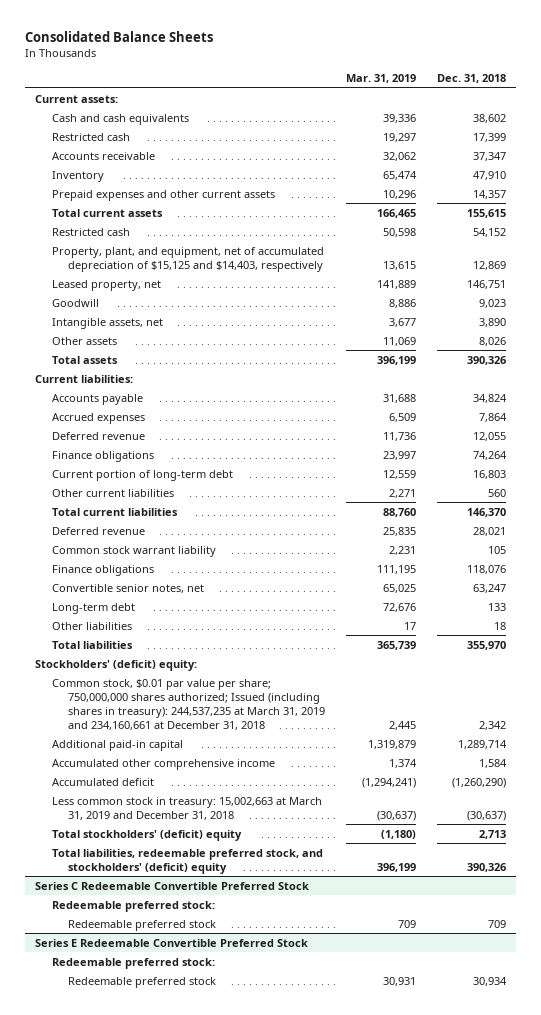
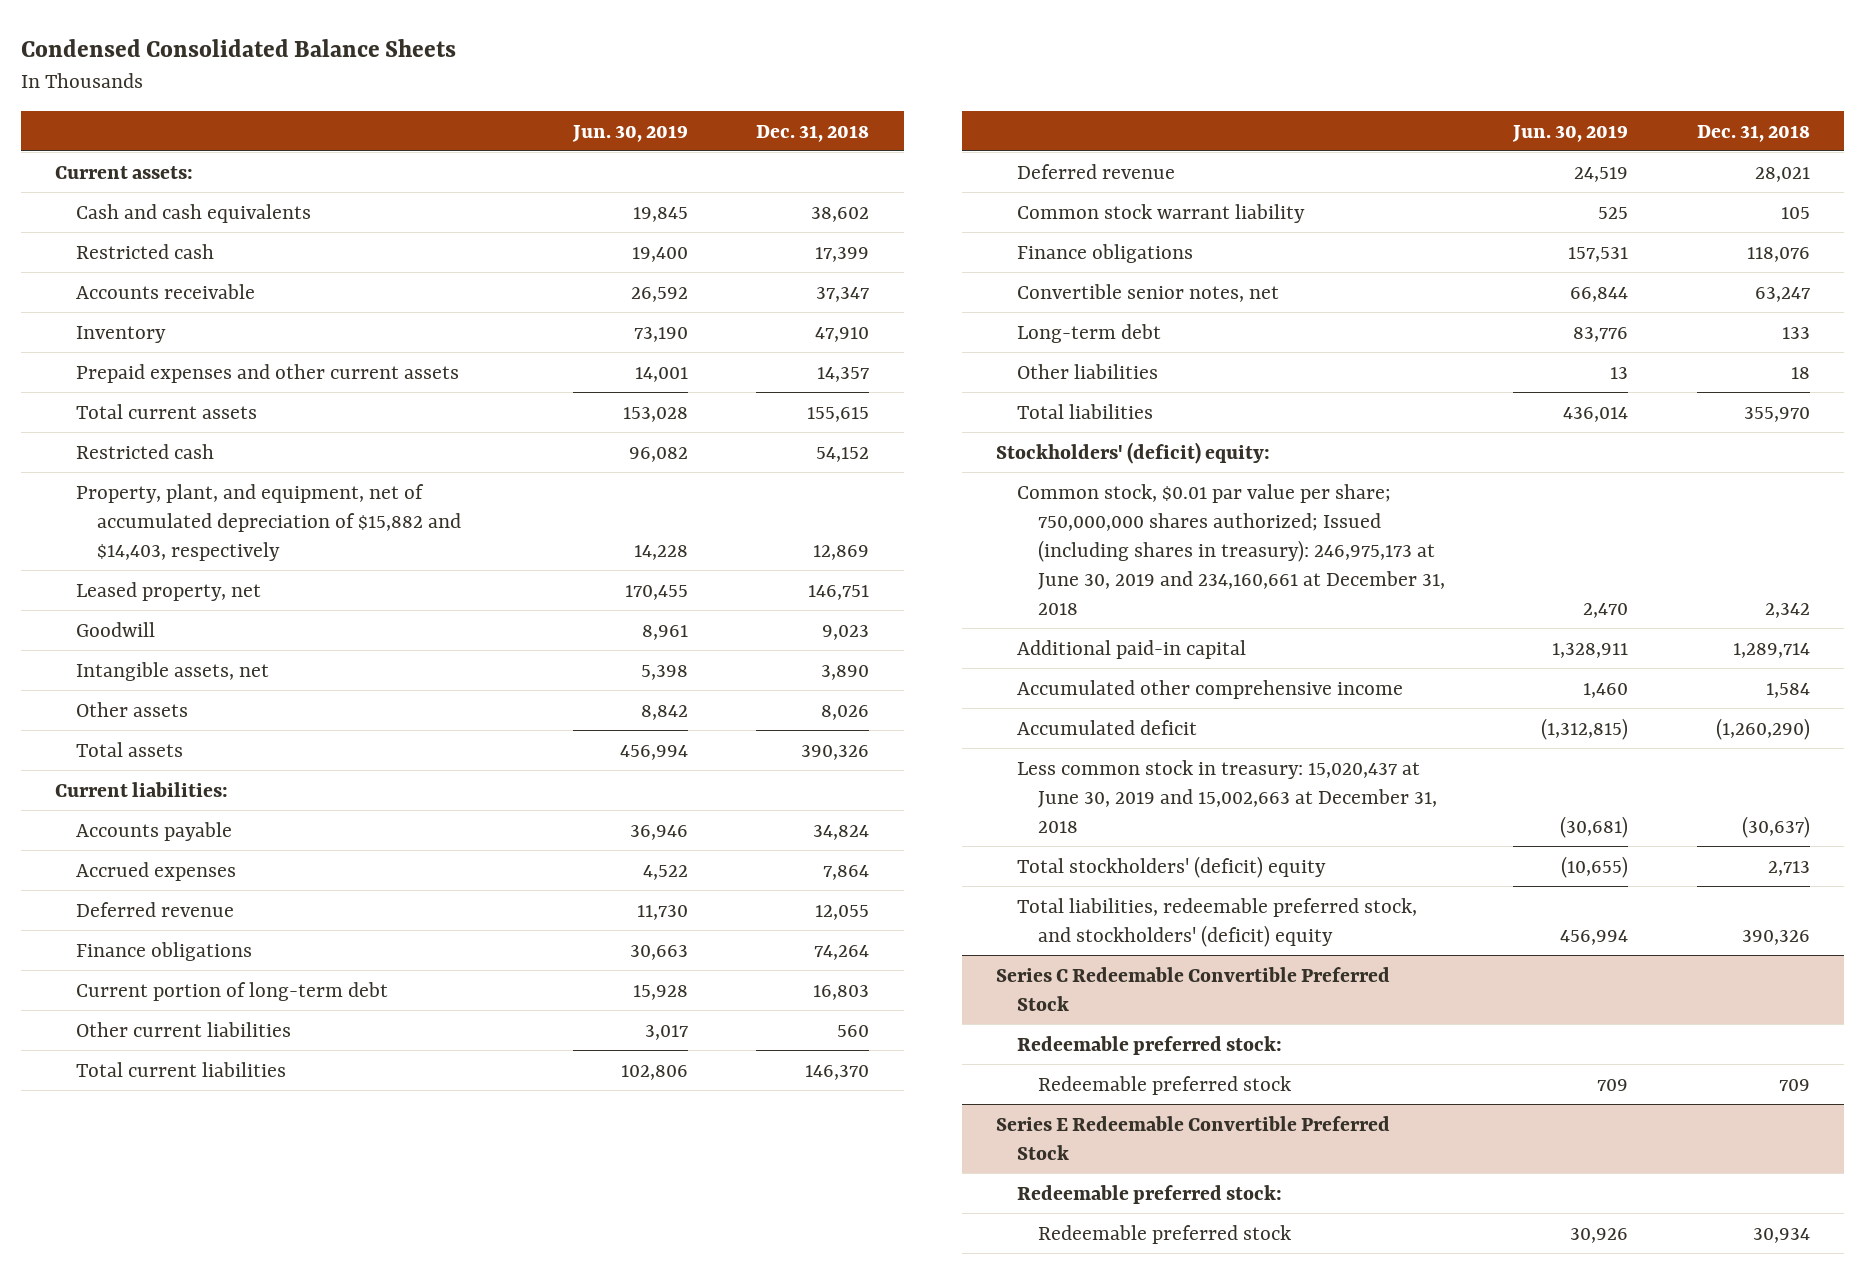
- Consolidated Balance Sheets
+ Condensed Consolidated Balance Sheets
- | Mar. 31, 2019 | Dec. 31, 2018
+ | Jun. 30, 2019 | Dec. 31, 2018
- Property, plant, and equipment, net of accumulated depreciation of $15,125 and $14,403, respectively | 13,615 | 12,869
+ Property, plant, and equipment, net of accumulated depreciation of $15,882 and $14,403, respectively | 14,228 | 12,869
- Common stock, $0.01 par value per share; 750,000,000 shares authorized; Issued (including shares in treasury): 244,537,235 at March 31, 2019 and 234,160,661 at December 31, 2018 | 2,445 | 2,342
+ Common stock, $0.01 par value per share; 750,000,000 shares authorized; Issued (including shares in treasury): 246,975,173 at June 30, 2019 and 234,160,661 at December 31, 2018 | 2,470 | 2,342
- Less common stock in treasury: 15,002,663 at March 31, 2019 and December 31, 2018 | (30,637) | (30,637)
+ Less common stock in treasury: 15,020,437 at June 30, 2019 and 15,002,663 at December 31, 2018 | (30,681) | (30,637)

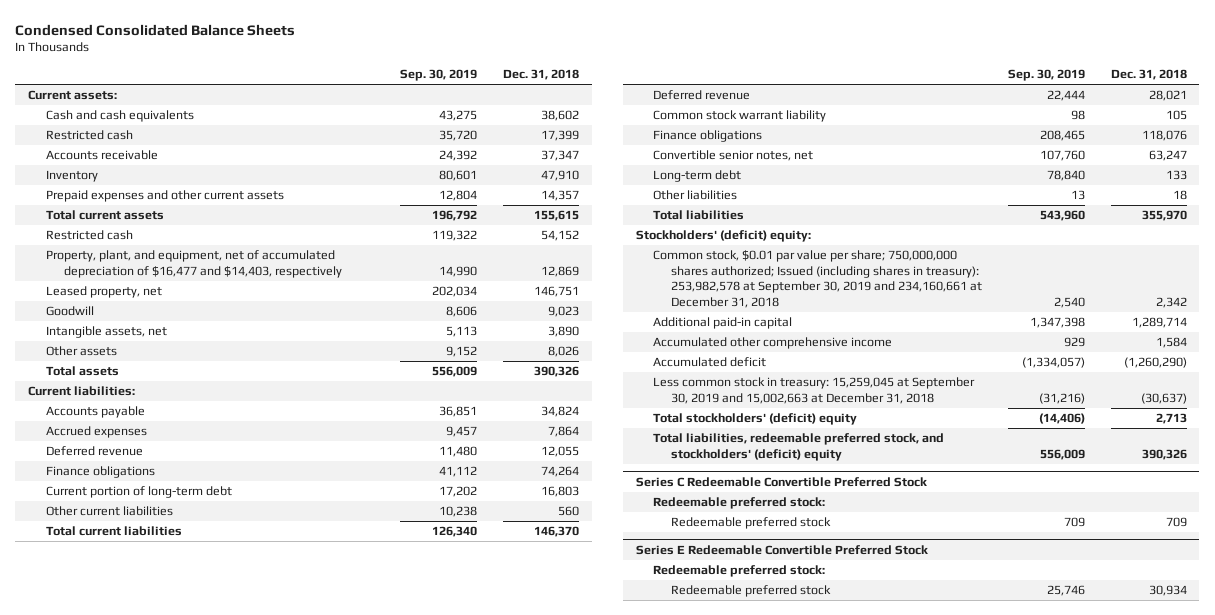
- | Jun. 30, 2019 | Dec. 31, 2018
+ | Sep. 30, 2019 | Dec. 31, 2018
- Property, plant, and equipment, net of accumulated depreciation of $15,882 and $14,403, respectively | 14,228 | 12,869
+ Property, plant, and equipment, net of accumulated depreciation of $16,477 and $14,403, respectively | 14,990 | 12,869
- Common stock, $0.01 par value per share; 750,000,000 shares authorized; Issued (including shares in treasury): 246,975,173 at June 30, 2019 and 234,160,661 at December 31, 2018 | 2,470 | 2,342
+ Common stock, $0.01 par value per share; 750,000,000 shares authorized; Issued (including shares in treasury): 253,982,578 at September 30, 2019 and 234,160,661 at December 31, 2018 | 2,540 | 2,342
- Less common stock in treasury: 15,020,437 at June 30, 2019 and 15,002,663 at December 31, 2018 | (30,681) | (30,637)
+ Less common stock in treasury: 15,259,045 at September 30, 2019 and 15,002,663 at December 31, 2018 | (31,216) | (30,637)

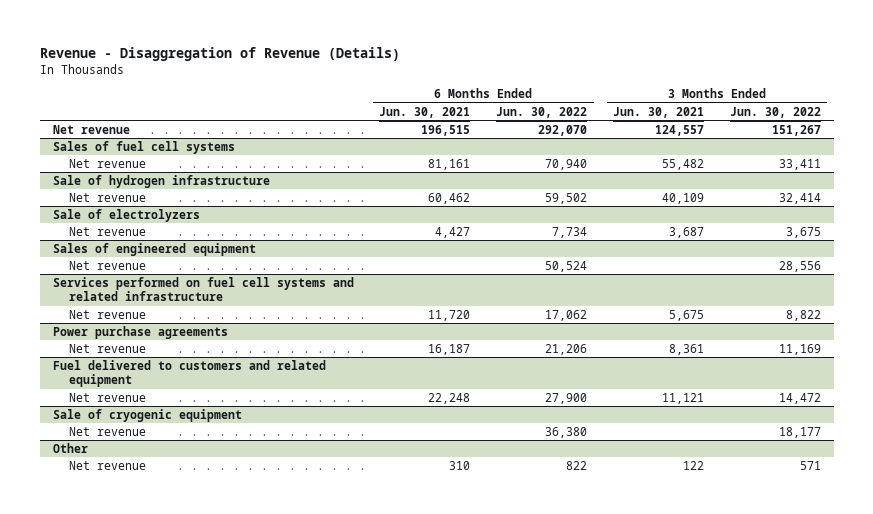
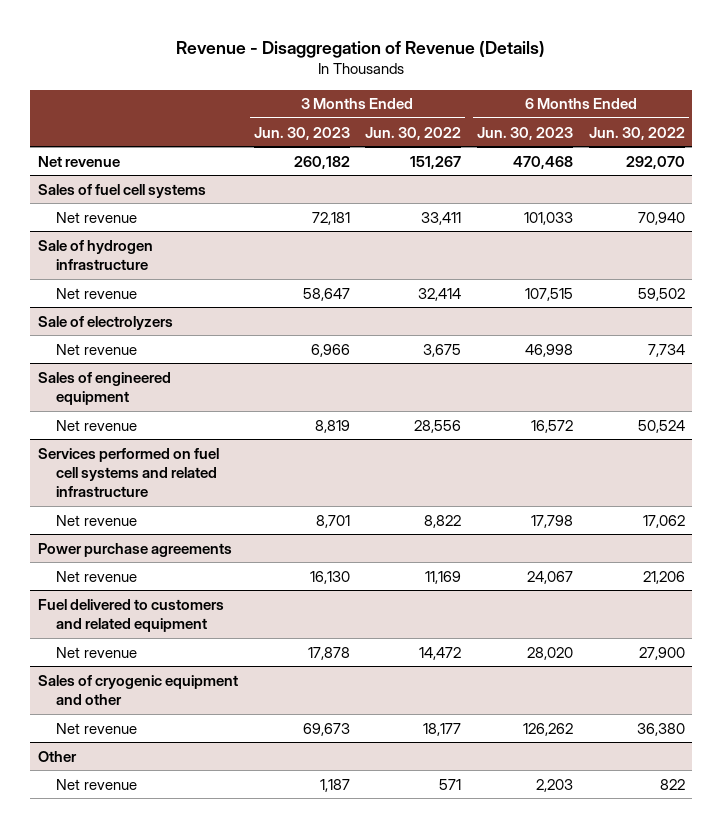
- | 6 Months Ended Jun. 30, 2021 | 6 Months Ended Jun. 30, 2022 | 3 Months Ended Jun. 30, 2021 | 3 Months Ended Jun. 30, 2022
+ | 3 Months Ended Jun. 30, 2023 | 3 Months Ended Jun. 30, 2022 | 6 Months Ended Jun. 30, 2023 | 6 Months Ended Jun. 30, 2022
- Sale of cryogenic equipment
+ Sales of cryogenic equipment and other

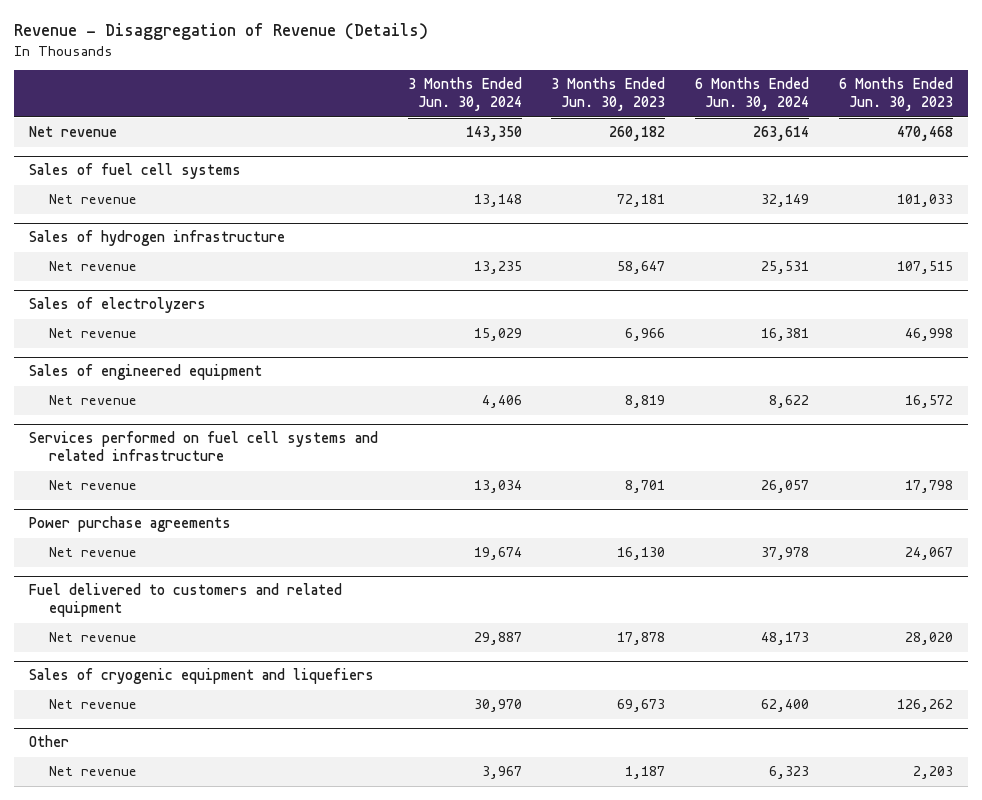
- | 3 Months Ended Jun. 30, 2023 | 3 Months Ended Jun. 30, 2022 | 6 Months Ended Jun. 30, 2023 | 6 Months Ended Jun. 30, 2022
+ | 3 Months Ended Jun. 30, 2024 | 3 Months Ended Jun. 30, 2023 | 6 Months Ended Jun. 30, 2024 | 6 Months Ended Jun. 30, 2023
- Sale of hydrogen infrastructure
+ Sales of hydrogen infrastructure
- Sale of electrolyzers
+ Sales of electrolyzers
- Sales of cryogenic equipment and other
+ Sales of cryogenic equipment and liquefiers

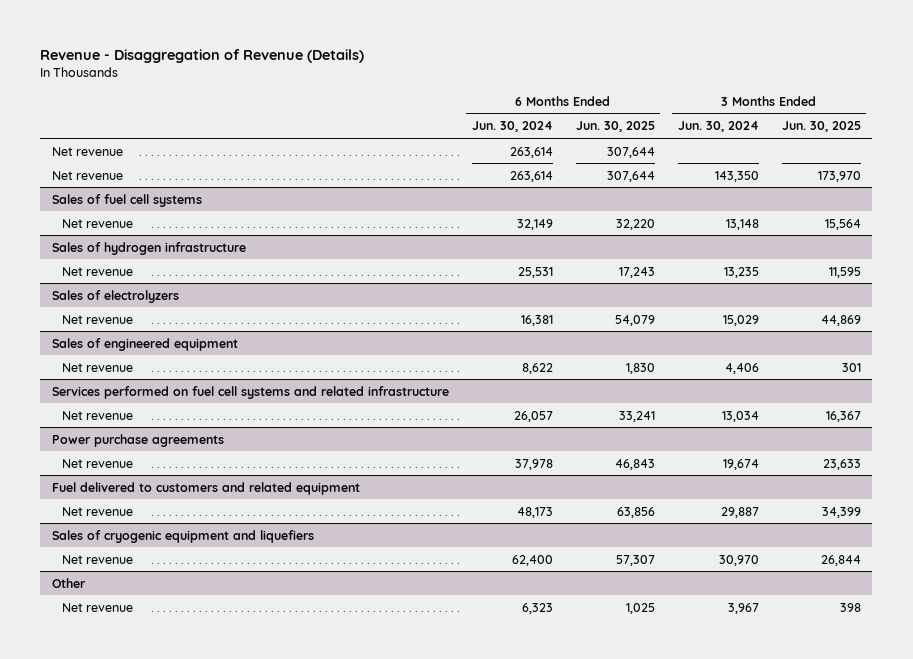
- | 3 Months Ended Jun. 30, 2024 | 3 Months Ended Jun. 30, 2023 | 6 Months Ended Jun. 30, 2024 | 6 Months Ended Jun. 30, 2023
+ | 6 Months Ended Jun. 30, 2024 | 6 Months Ended Jun. 30, 2025 | 3 Months Ended Jun. 30, 2024 | 3 Months Ended Jun. 30, 2025
+ Net revenue | 263,614 | 307,644 | |

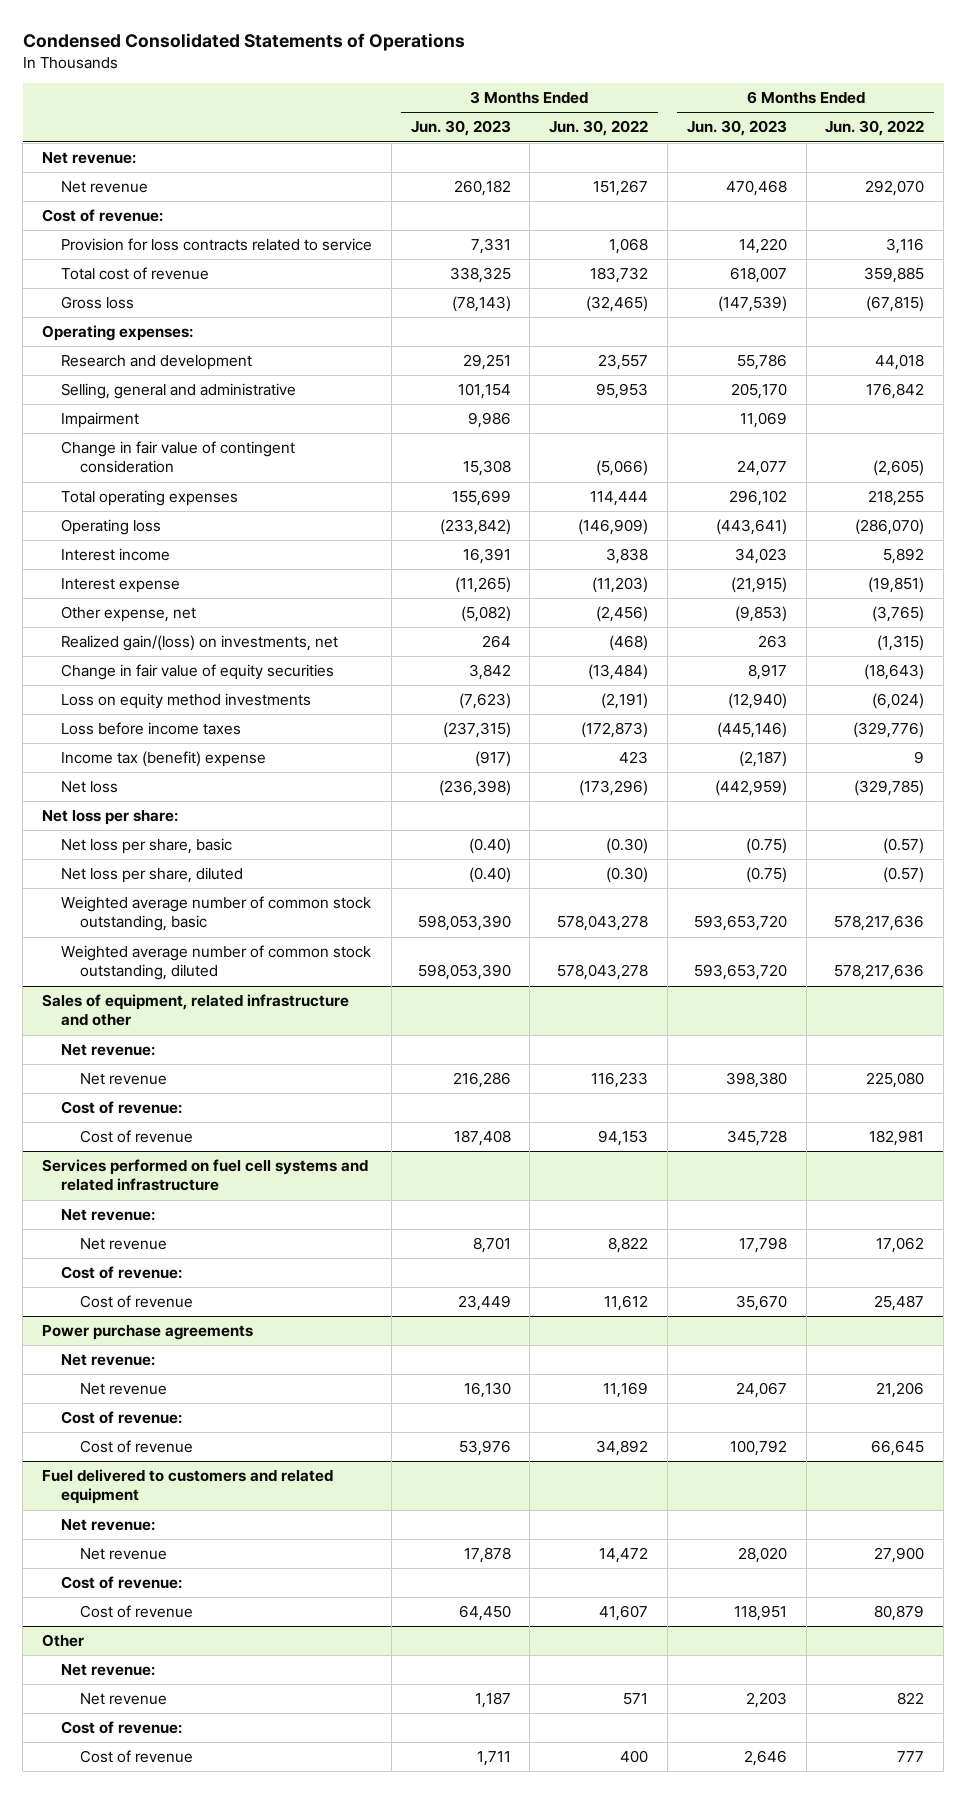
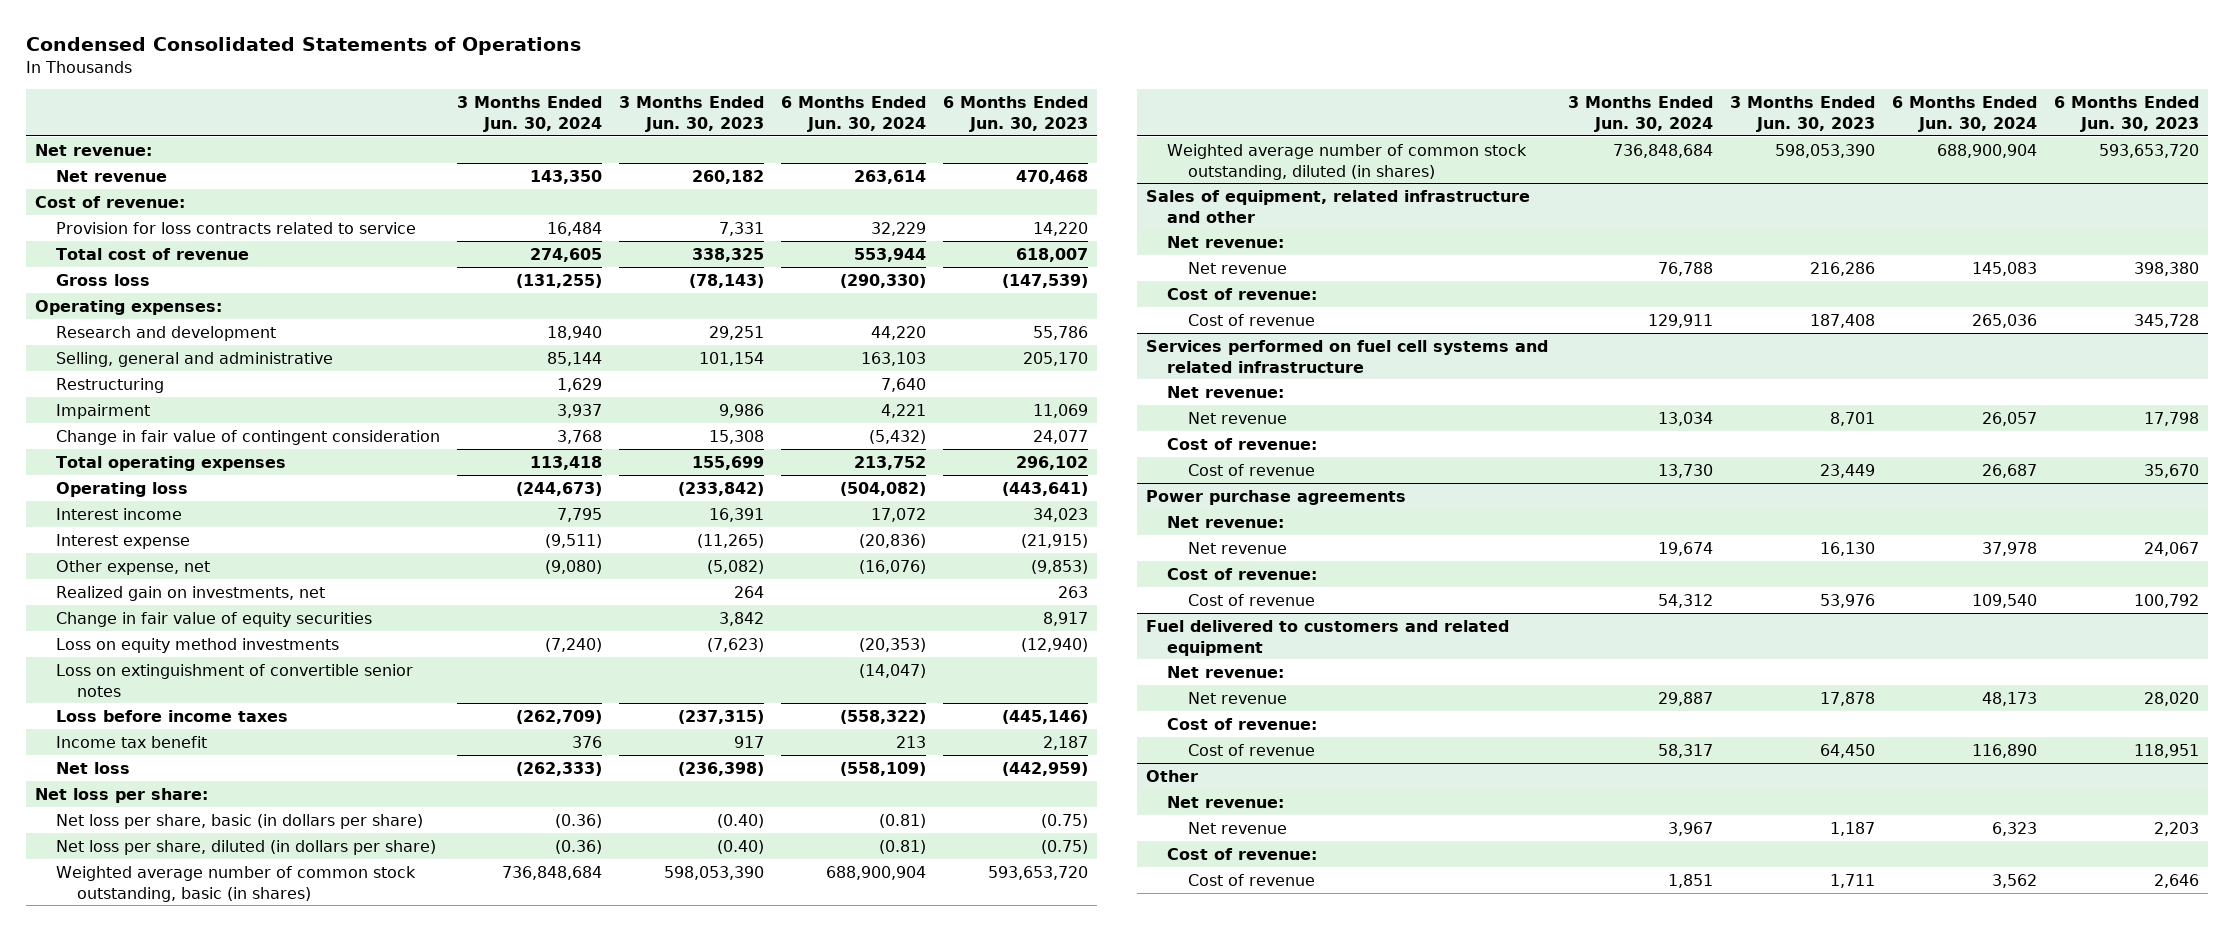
- | 3 Months Ended Jun. 30, 2023 | 3 Months Ended Jun. 30, 2022 | 6 Months Ended Jun. 30, 2023 | 6 Months Ended Jun. 30, 2022
+ | 3 Months Ended Jun. 30, 2024 | 3 Months Ended Jun. 30, 2023 | 6 Months Ended Jun. 30, 2024 | 6 Months Ended Jun. 30, 2023
+ Restructuring | 1,629 | | 7,640 |
- Realized gain/(loss) on investments, net | 264 | (468) | 263 | (1,315)
+ Realized gain on investments, net | | 264 | | 263
+ Loss on extinguishment of convertible senior notes | | | (14,047) |
- Income tax (benefit) expense | (917) | 423 | (2,187) | 9
+ Income tax benefit | 376 | 917 | 213 | 2,187
- Net loss per share, basic | (0.40) | (0.30) | (0.75) | (0.57)
- Net loss per share, diluted | (0.40) | (0.30) | (0.75) | (0.57)
- Weighted average number of common stock outstanding, basic | 598,053,390 | 578,043,278 | 593,653,720 | 578,217,636
- Weighted average number of common stock outstanding, diluted | 598,053,390 | 578,043,278 | 593,653,720 | 578,217,636
+ Net loss per share, basic (in dollars per share) | (0.36) | (0.40) | (0.81) | (0.75)
+ Net loss per share, diluted (in dollars per share) | (0.36) | (0.40) | (0.81) | (0.75)
+ Weighted average number of common stock outstanding, basic (in shares) | 736,848,684 | 598,053,390 | 688,900,904 | 593,653,720
+ Weighted average number of common stock outstanding, diluted (in shares) | 736,848,684 | 598,053,390 | 688,900,904 | 593,653,720

